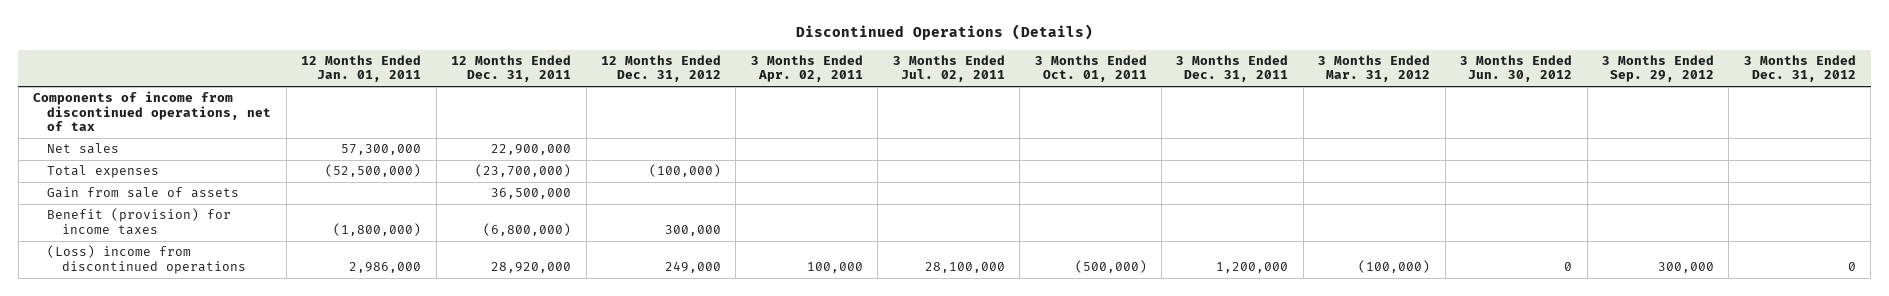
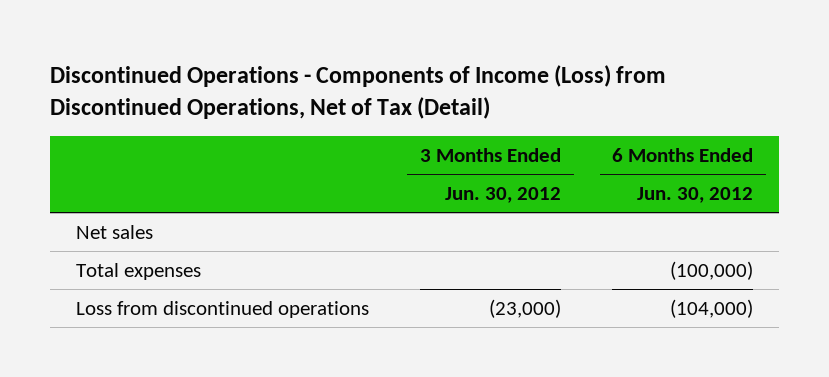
- Discontinued Operations (Details)
+ Discontinued Operations - Components of Income (Loss) from Discontinued Operations, Net of Tax (Detail)
- | 12 Months Ended Jan. 01, 2011 | 12 Months Ended Dec. 31, 2011 | 12 Months Ended Dec. 31, 2012 | 3 Months Ended Apr. 02, 2011 | 3 Months Ended Jul. 02, 2011 | 3 Months Ended Oct. 01, 2011 | 3 Months Ended Dec. 31, 2011 | 3 Months Ended Mar. 31, 2012 | 3 Months Ended Jun. 30, 2012 | 3 Months Ended Sep. 29, 2012 | 3 Months Ended Dec. 31, 2012
+ | 3 Months Ended Jun. 30, 2012 | 6 Months Ended Jun. 30, 2012
- Components of income from discontinued operations, net of tax
- Gain from sale of assets | | 36,500,000 | | | | | | | | |
- Benefit (provision) for income taxes | (1,800,000) | (6,800,000) | 300,000 | | | | | | | |
- (Loss) income from discontinued operations | 2,986,000 | 28,920,000 | 249,000 | 100,000 | 28,100,000 | (500,000) | 1,200,000 | (100,000) | 0 | 300,000 | 0
+ Loss from discontinued operations | (23,000) | (104,000)

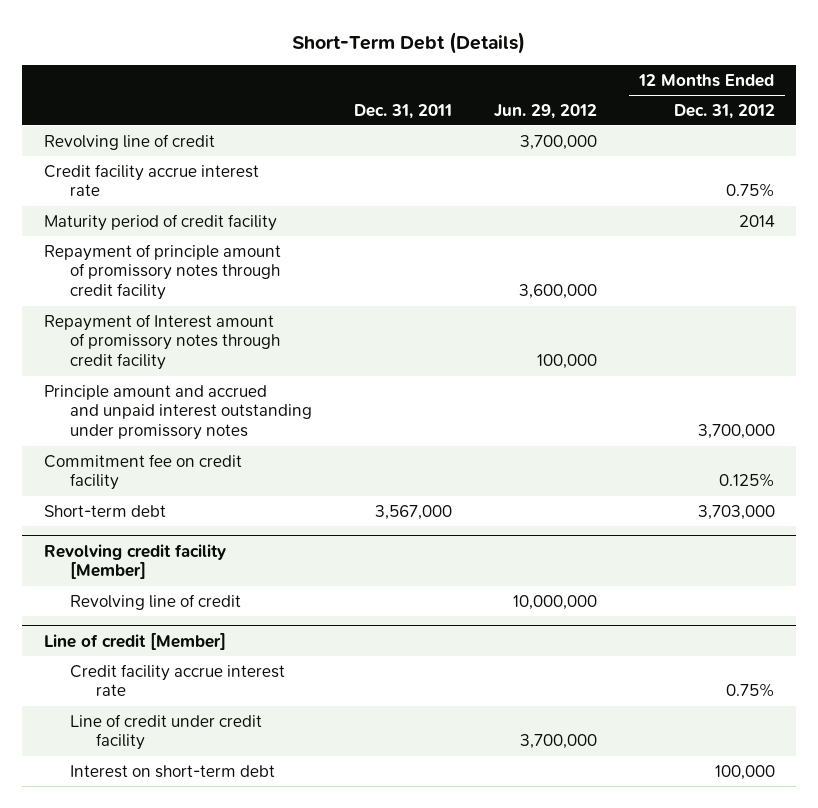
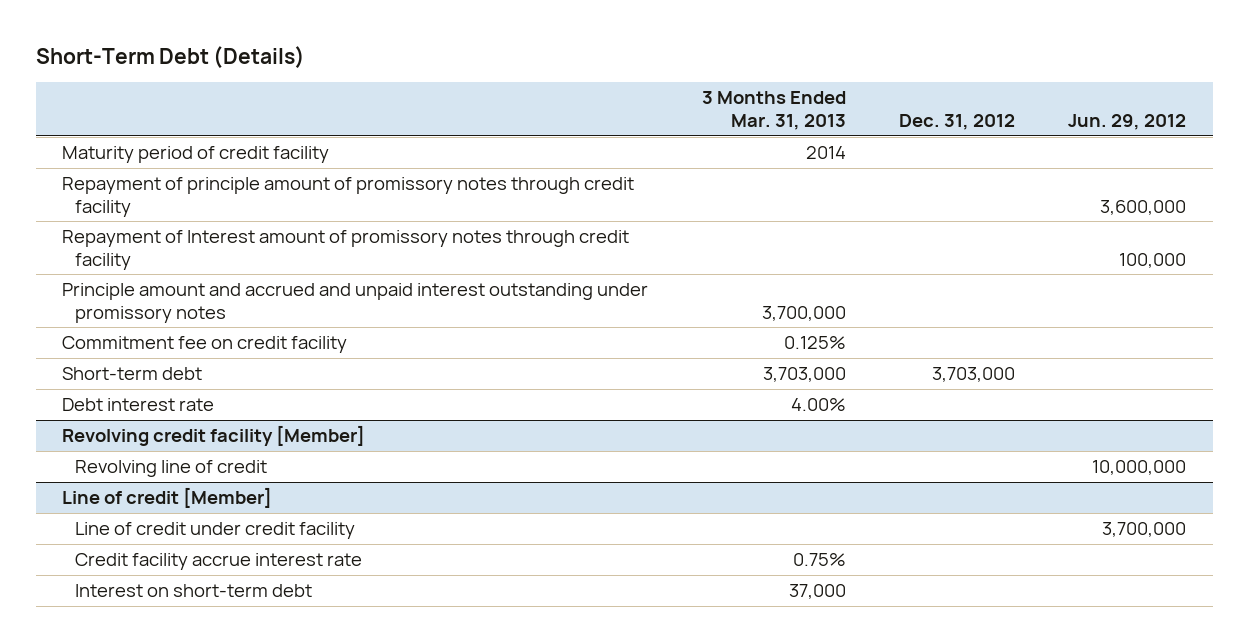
- | Dec. 31, 2011 | Jun. 29, 2012 | 12 Months Ended Dec. 31, 2012
+ | 3 Months Ended Mar. 31, 2013 | Dec. 31, 2012 | Jun. 29, 2012
- Revolving line of credit | | 3,700,000 |
- Credit facility accrue interest rate | | | 0.75%
+ Debt interest rate | 4.00% | |
@ Line of credit [Member]
moved down: Credit facility accrue interest rate | 0.75% | |

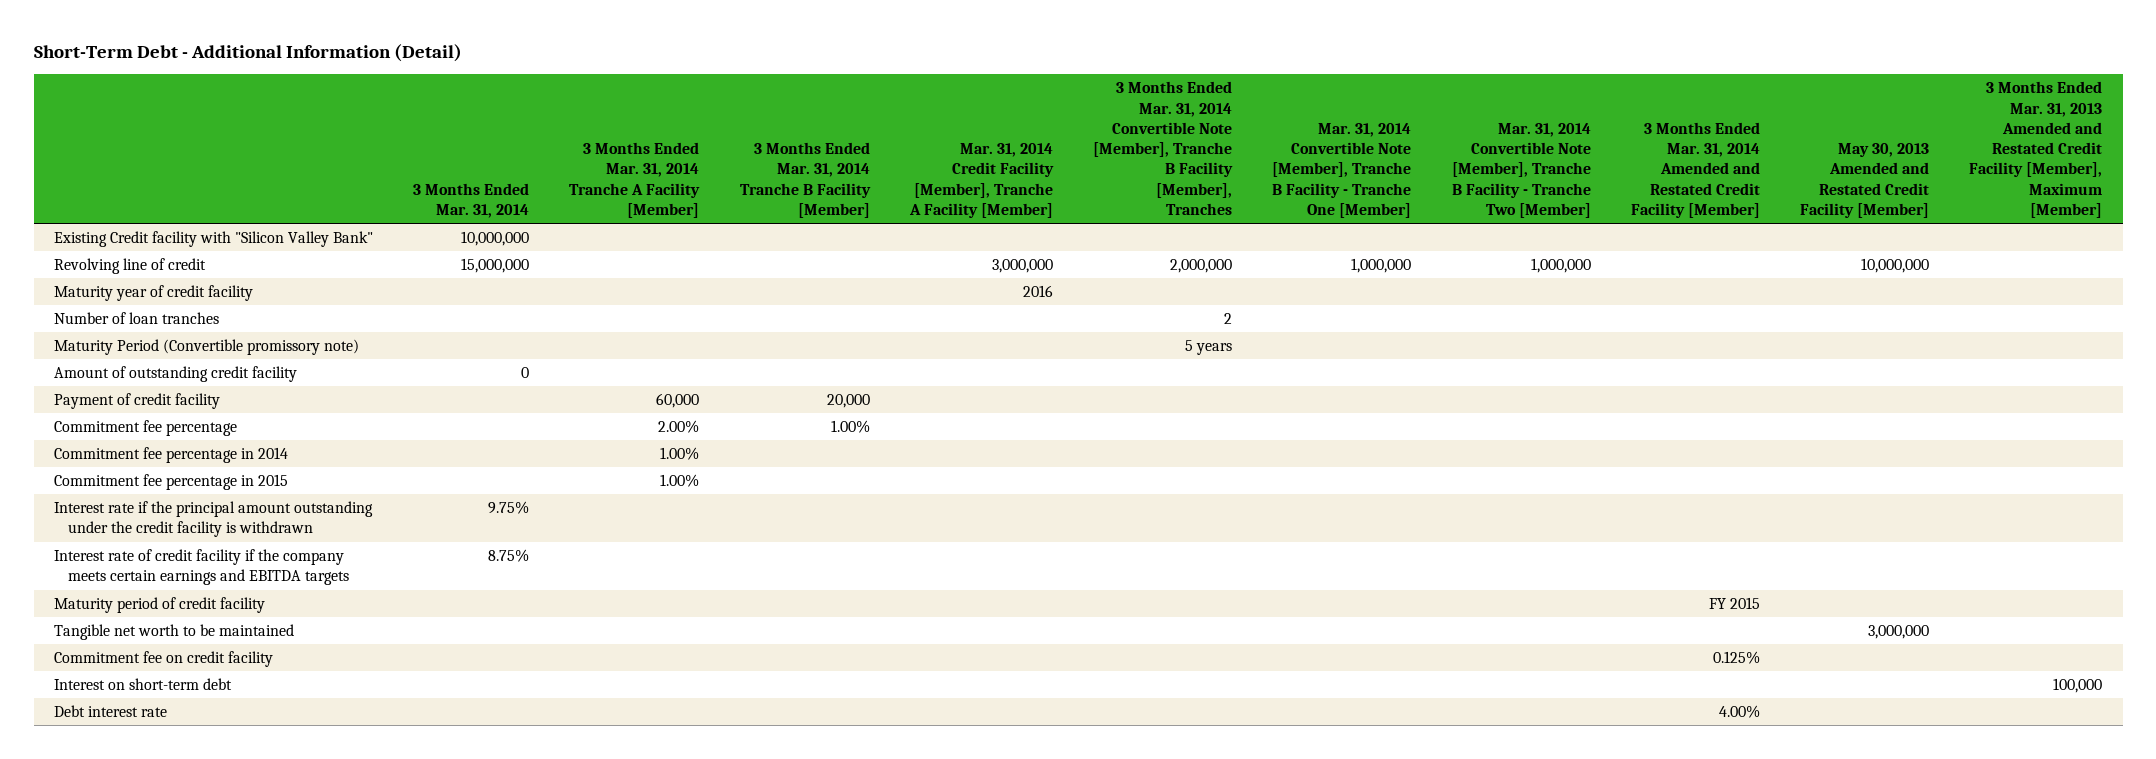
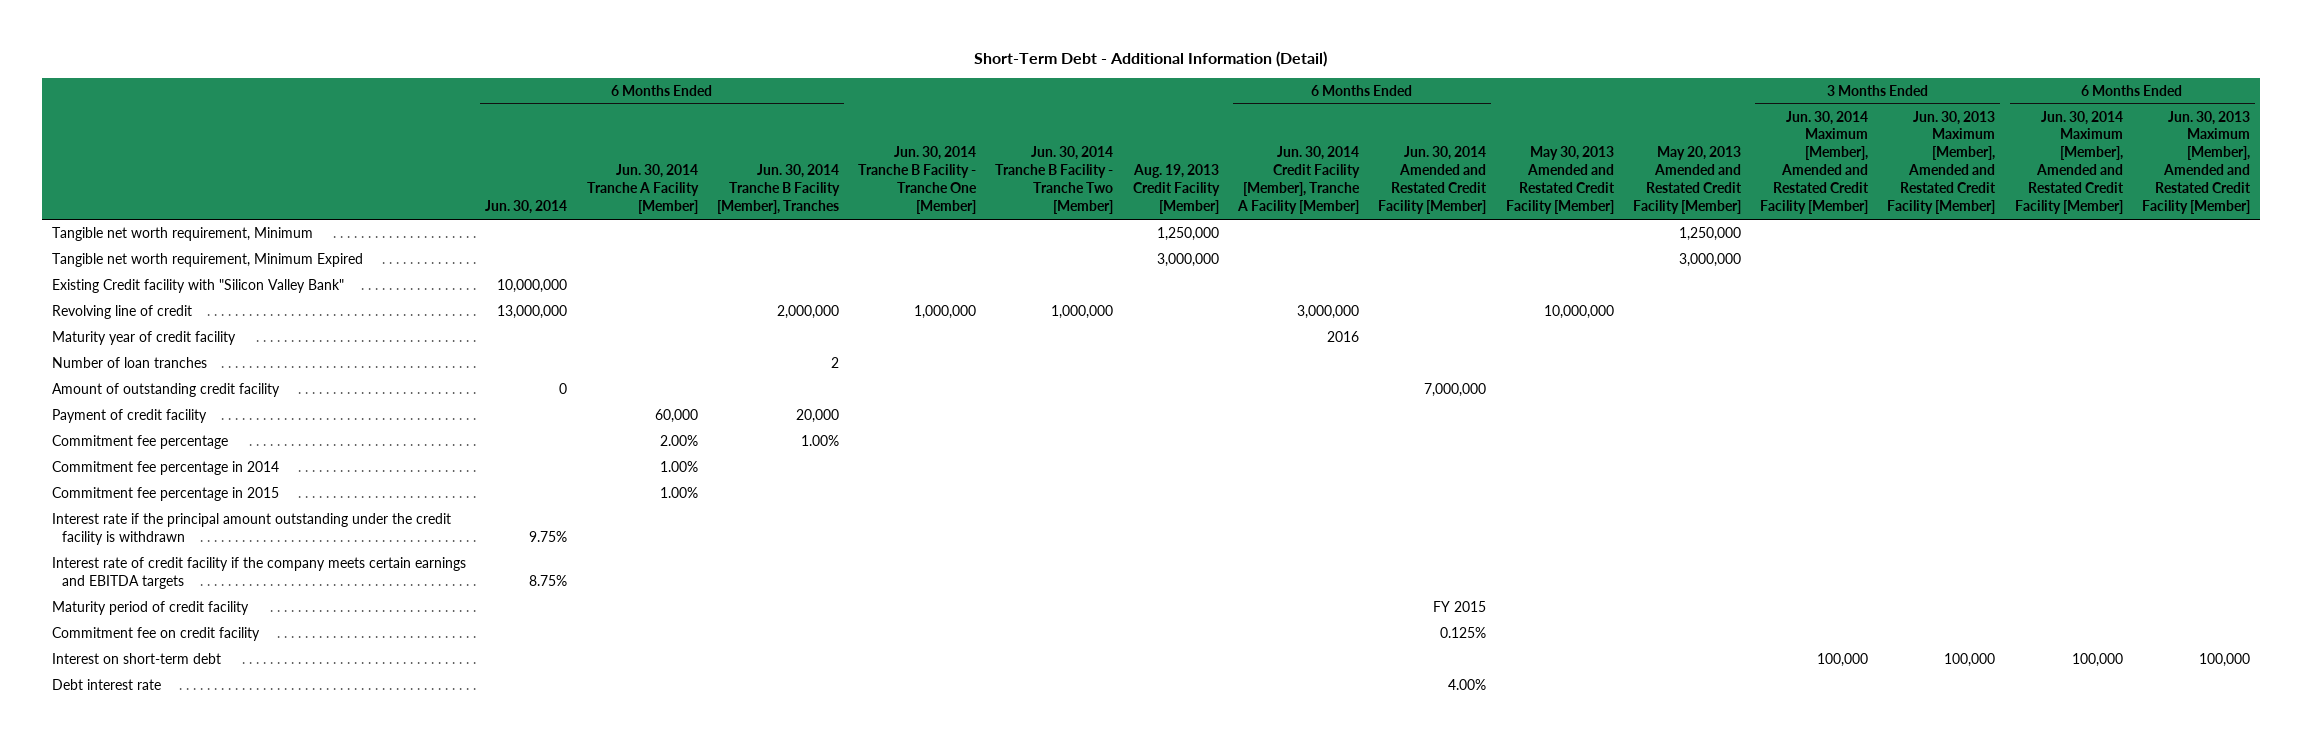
- | 3 Months Ended Mar. 31, 2014 | 3 Months Ended Mar. 31, 2014 Tranche A Facility [Member] | 3 Months Ended Mar. 31, 2014 Tranche B Facility [Member] | Mar. 31, 2014 Credit Facility [Member], Tranche A Facility [Member] | 3 Months Ended Mar. 31, 2014 Convertible Note [Member], Tranche B Facility [Member], Tranches | Mar. 31, 2014 Convertible Note [Member], Tranche B Facility - Tranche One [Member] | Mar. 31, 2014 Convertible Note [Member], Tranche B Facility - Tranche Two [Member] | 3 Months Ended Mar. 31, 2014 Amended and Restated Credit Facility [Member] | May 30, 2013 Amended and Restated Credit Facility [Member] | 3 Months Ended Mar. 31, 2013 Amended and Restated Credit Facility [Member], Maximum [Member]
+ | 6 Months Ended Jun. 30, 2014 | 6 Months Ended Jun. 30, 2014 Tranche A Facility [Member] | 6 Months Ended Jun. 30, 2014 Tranche B Facility [Member], Tranches | Jun. 30, 2014 Tranche B Facility - Tranche One [Member] | Jun. 30, 2014 Tranche B Facility - Tranche Two [Member] | Aug. 19, 2013 Credit Facility [Member] | 6 Months Ended Jun. 30, 2014 Credit Facility [Member], Tranche A Facility [Member] | 6 Months Ended Jun. 30, 2014 Amended and Restated Credit Facility [Member] | May 30, 2013 Amended and Restated Credit Facility [Member] | May 20, 2013 Amended and Restated Credit Facility [Member] | 3 Months Ended Jun. 30, 2014 Maximum [Member], Amended and Restated Credit Facility [Member] | 3 Months Ended Jun. 30, 2013 Maximum [Member], Amended and Restated Credit Facility [Member] | 6 Months Ended Jun. 30, 2014 Maximum [Member], Amended and Restated Credit Facility [Member] | 6 Months Ended Jun. 30, 2013 Maximum [Member], Amended and Restated Credit Facility [Member]
+ Tangible net worth requirement, Minimum | | | | | | 1,250,000 | | | | 1,250,000 | | | |
+ Tangible net worth requirement, Minimum Expired | | | | | | 3,000,000 | | | | 3,000,000 | | | |
- Maturity Period (Convertible promissory note) | | | | | 5 years | | | | |
- Tangible net worth to be maintained | | | | | | | | | 3,000,000 |

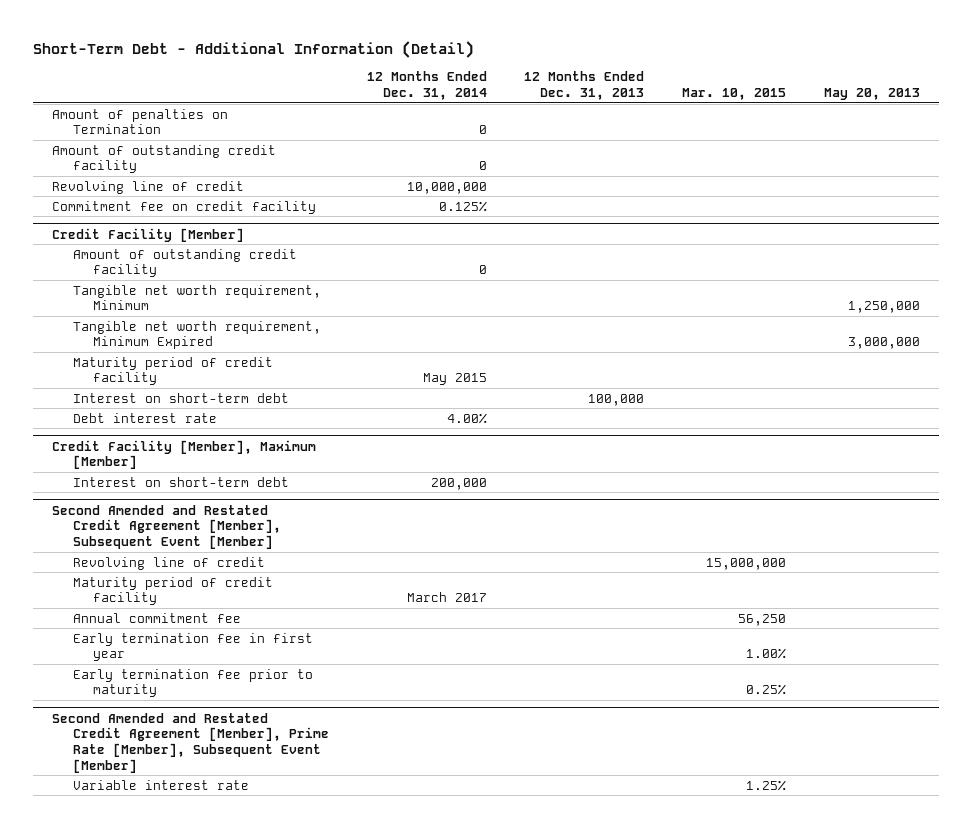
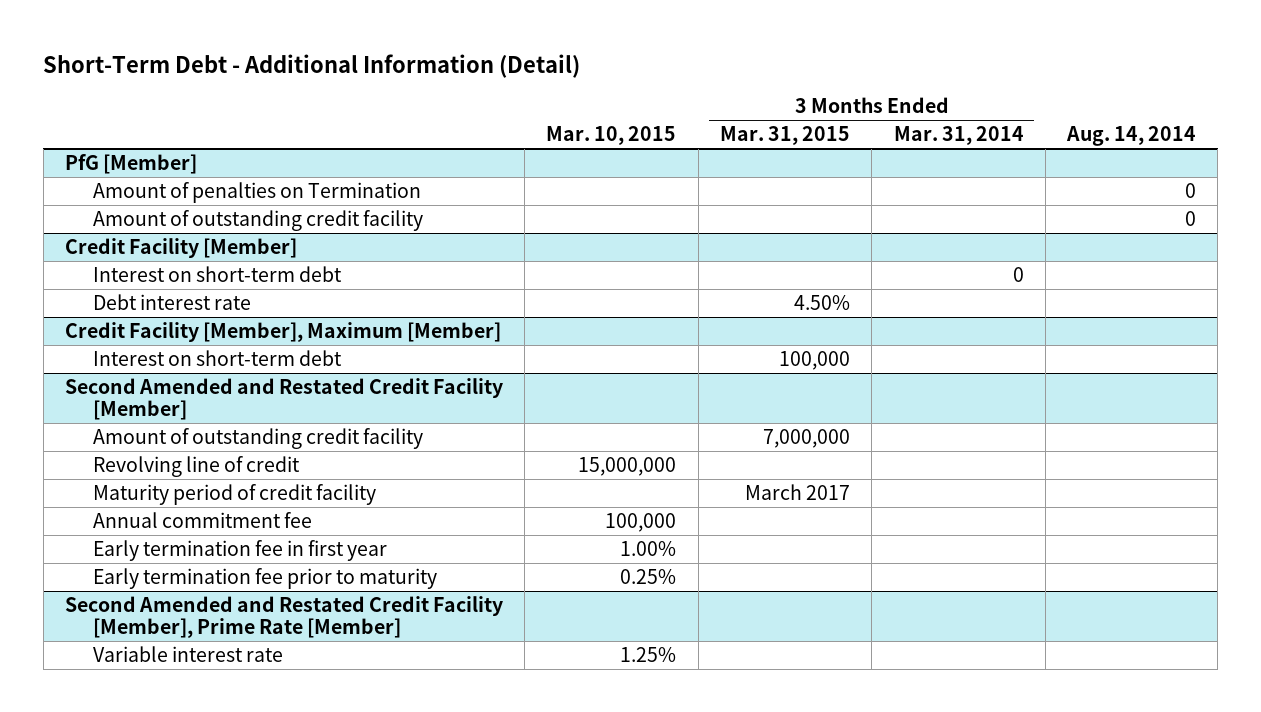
- | 12 Months Ended Dec. 31, 2014 | 12 Months Ended Dec. 31, 2013 | Mar. 10, 2015 | May 20, 2013
+ | Mar. 10, 2015 | 3 Months Ended Mar. 31, 2015 | 3 Months Ended Mar. 31, 2014 | Aug. 14, 2014
- Amount of penalties on Termination | 0 | | |
- Amount of outstanding credit facility | 0 | | |
- Revolving line of credit | 10,000,000 | | |
- Commitment fee on credit facility | 0.125% | | |
+ PfG [Member]
+ Amount of penalties on Termination | | | | 0
+ Amount of outstanding credit facility | | | | 0
@ Credit Facility [Member]
- Amount of outstanding credit facility | 0 | | |
- Tangible net worth requirement, Minimum | | | | 1,250,000
- Tangible net worth requirement, Minimum Expired | | | | 3,000,000
- Maturity period of credit facility | May 2015 | | |
- Second Amended and Restated Credit Agreement [Member], Subsequent Event [Member]
+ Second Amended and Restated Credit Facility [Member]
+ Amount of outstanding credit facility | | 7,000,000 | |
- Annual commitment fee | | | 56,250 |
+ Annual commitment fee | 100,000 | | |
- Second Amended and Restated Credit Agreement [Member], Prime Rate [Member], Subsequent Event [Member]
+ Second Amended and Restated Credit Facility [Member], Prime Rate [Member]

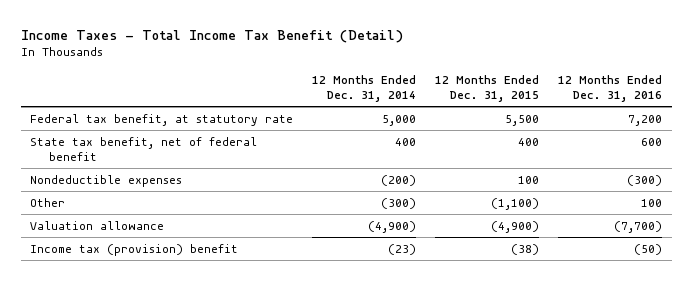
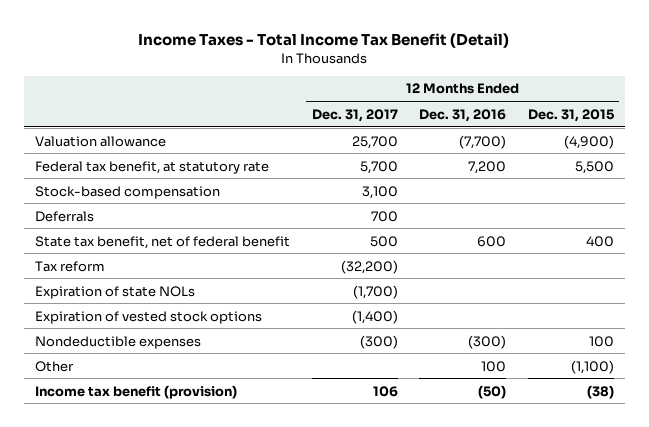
- | 12 Months Ended Dec. 31, 2014 | 12 Months Ended Dec. 31, 2015 | 12 Months Ended Dec. 31, 2016
+ | 12 Months Ended Dec. 31, 2017 | 12 Months Ended Dec. 31, 2016 | 12 Months Ended Dec. 31, 2015
moved up: Valuation allowance | 25,700 | (7,700) | (4,900)
+ Stock-based compensation | 3,100 | |
+ Deferrals | 700 | |
+ Tax reform | (32,200) | |
+ Expiration of state NOLs | (1,700) | |
+ Expiration of vested stock options | (1,400) | |
- Income tax (provision) benefit | (23) | (38) | (50)
+ Income tax benefit (provision) | 106 | (50) | (38)

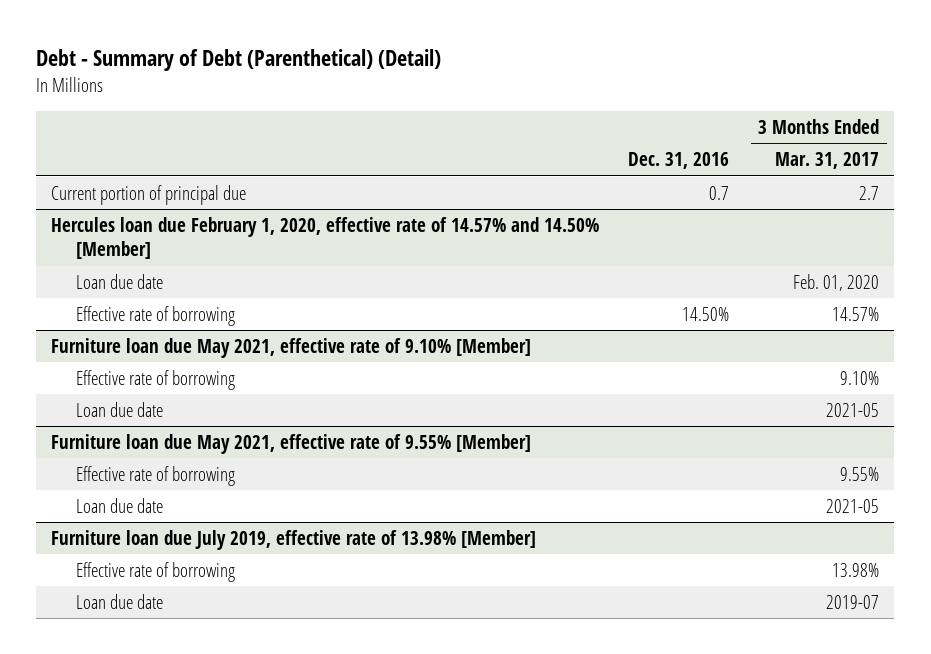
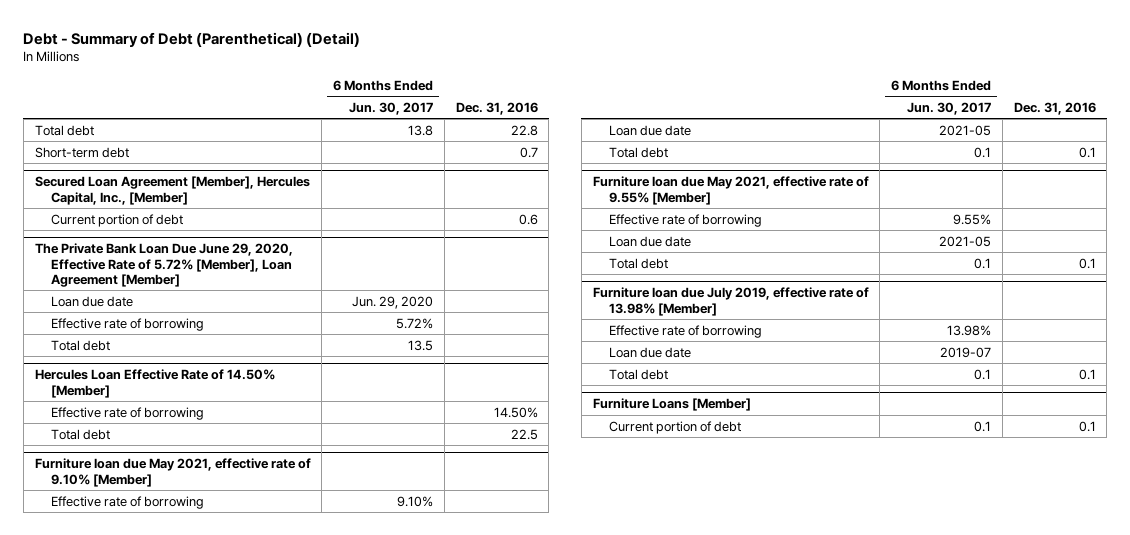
- | Dec. 31, 2016 | 3 Months Ended Mar. 31, 2017
+ | 6 Months Ended Jun. 30, 2017 | Dec. 31, 2016
- Current portion of principal due | 0.7 | 2.7
- Hercules loan due February 1, 2020, effective rate of 14.57% and 14.50% [Member]
- Loan due date | | Feb. 01, 2020
+ Total debt | 13.8 | 22.8
+ Short-term debt | | 0.7
+ Secured Loan Agreement [Member], Hercules Capital, Inc., [Member]
+ Current portion of debt | | 0.6
+ The Private Bank Loan Due June 29, 2020, Effective Rate of 5.72% [Member], Loan Agreement [Member]
+ Loan due date | Jun. 29, 2020 |
+ Effective rate of borrowing | 5.72% |
+ Total debt | 13.5 |
+ Hercules Loan Effective Rate of 14.50% [Member]
+ Total debt | | 22.5
@ Furniture loan due May 2021, effective rate of 9.10% [Member]
+ Total debt | 0.1 | 0.1
@ Furniture loan due May 2021, effective rate of 9.55% [Member]
+ Total debt | 0.1 | 0.1
@ Furniture loan due July 2019, effective rate of 13.98% [Member]
+ Total debt | 0.1 | 0.1
+ Furniture Loans [Member]
+ Current portion of debt | 0.1 | 0.1

